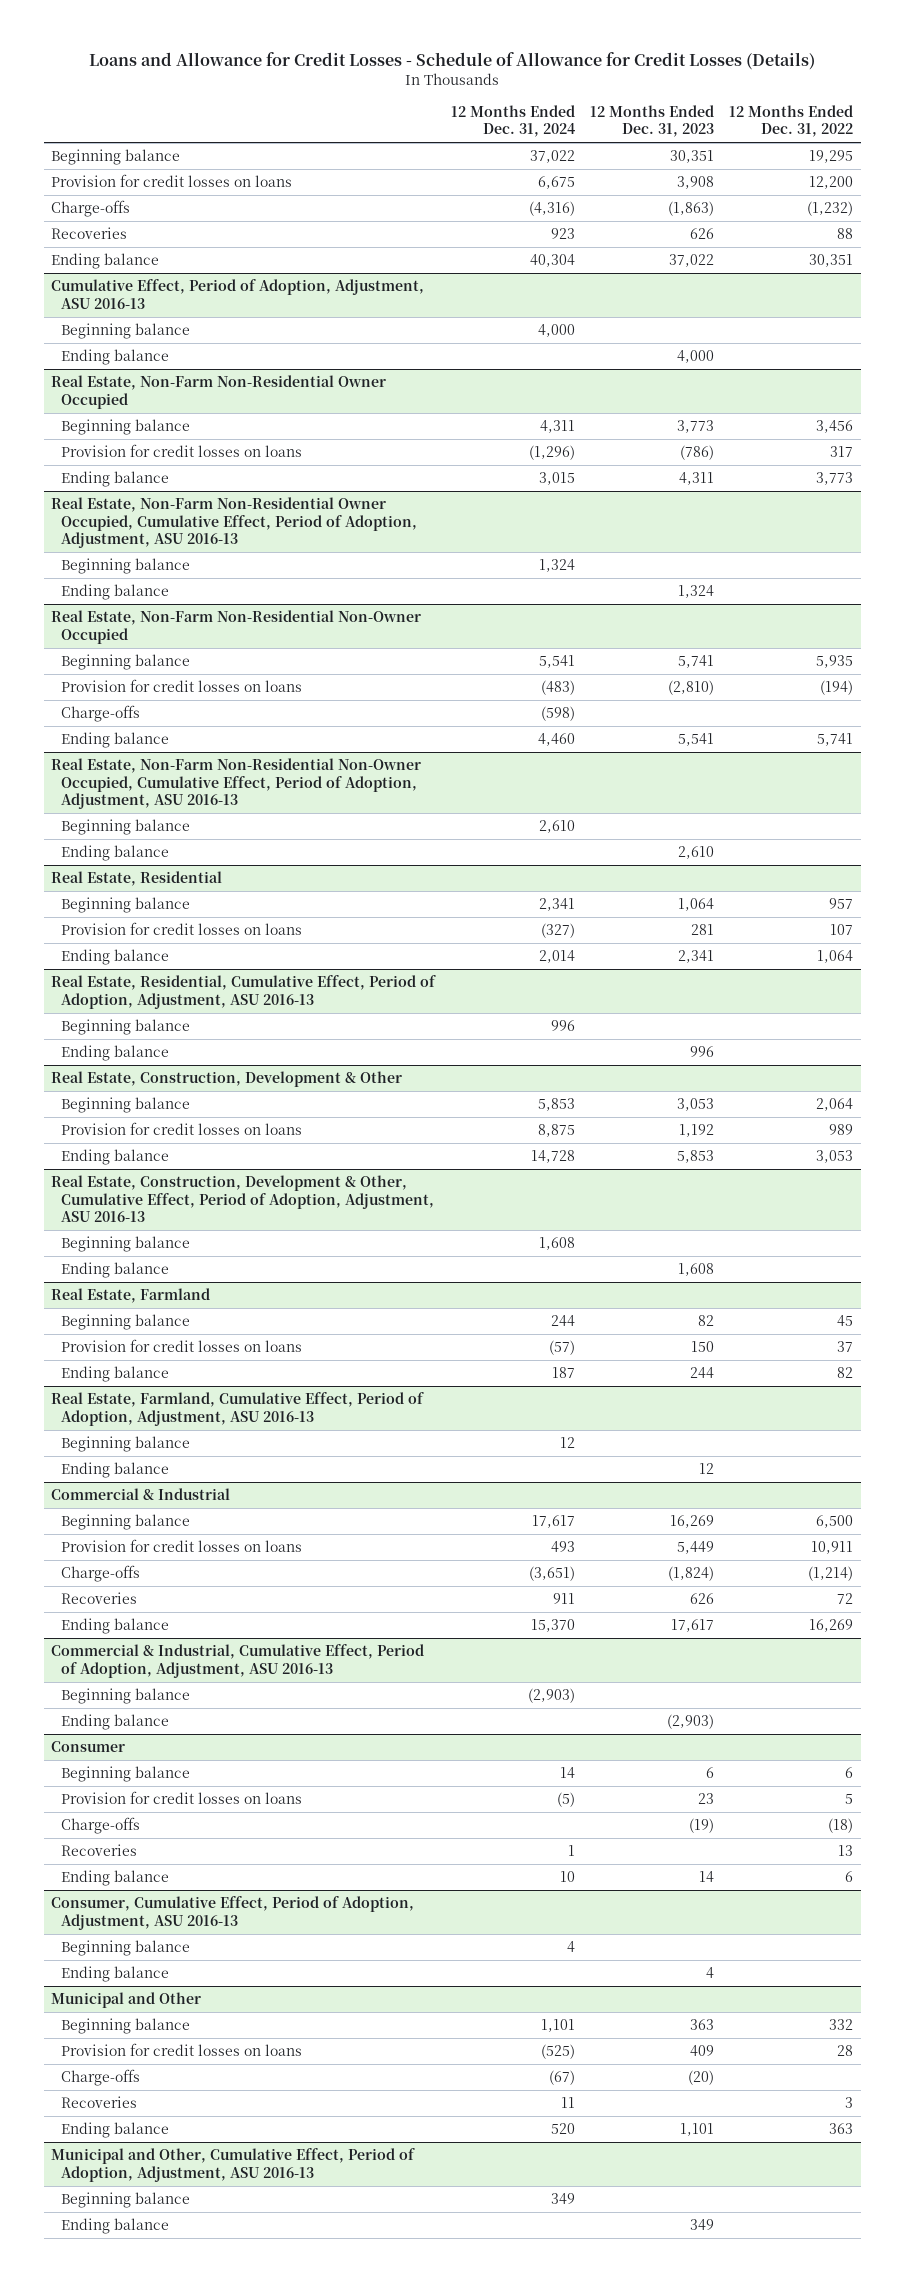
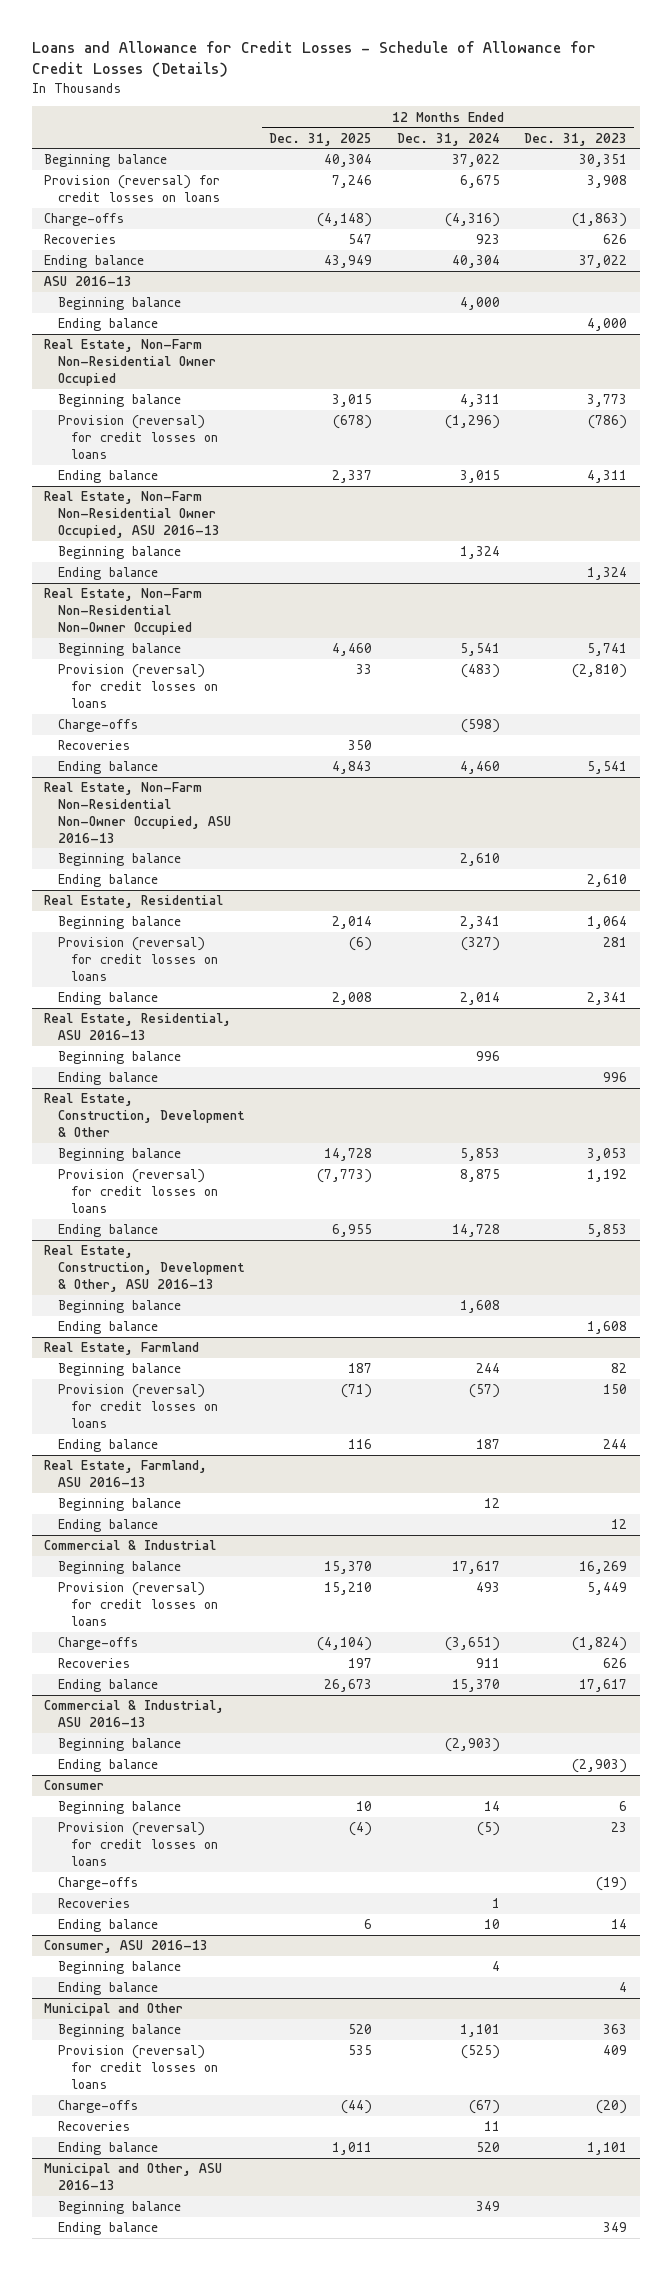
- | 12 Months Ended Dec. 31, 2024 | 12 Months Ended Dec. 31, 2023 | 12 Months Ended Dec. 31, 2022
+ | 12 Months Ended Dec. 31, 2025 | 12 Months Ended Dec. 31, 2024 | 12 Months Ended Dec. 31, 2023
- Provision for credit losses on loans | 6,675 | 3,908 | 12,200
+ Provision (reversal) for credit losses on loans | 7,246 | 6,675 | 3,908
- Cumulative Effect, Period of Adoption, Adjustment, ASU 2016-13
+ ASU 2016-13
@ Real Estate, Non-Farm Non-Residential Owner Occupied
- Provision for credit losses on loans | (1,296) | (786) | 317
+ Provision (reversal) for credit losses on loans | (678) | (1,296) | (786)
- Real Estate, Non-Farm Non-Residential Owner Occupied, Cumulative Effect, Period of Adoption, Adjustment, ASU 2016-13
+ Real Estate, Non-Farm Non-Residential Owner Occupied, ASU 2016-13
@ Real Estate, Non-Farm Non-Residential Non-Owner Occupied
- Provision for credit losses on loans | (483) | (2,810) | (194)
+ Provision (reversal) for credit losses on loans | 33 | (483) | (2,810)
+ Recoveries | 350 | |
- Real Estate, Non-Farm Non-Residential Non-Owner Occupied, Cumulative Effect, Period of Adoption, Adjustment, ASU 2016-13
+ Real Estate, Non-Farm Non-Residential Non-Owner Occupied, ASU 2016-13
@ Real Estate, Residential
- Provision for credit losses on loans | (327) | 281 | 107
+ Provision (reversal) for credit losses on loans | (6) | (327) | 281
- Real Estate, Residential, Cumulative Effect, Period of Adoption, Adjustment, ASU 2016-13
+ Real Estate, Residential, ASU 2016-13
@ Real Estate, Construction, Development & Other
- Provision for credit losses on loans | 8,875 | 1,192 | 989
+ Provision (reversal) for credit losses on loans | (7,773) | 8,875 | 1,192
- Real Estate, Construction, Development & Other, Cumulative Effect, Period of Adoption, Adjustment, ASU 2016-13
+ Real Estate, Construction, Development & Other, ASU 2016-13
@ Real Estate, Farmland
- Provision for credit losses on loans | (57) | 150 | 37
+ Provision (reversal) for credit losses on loans | (71) | (57) | 150
- Real Estate, Farmland, Cumulative Effect, Period of Adoption, Adjustment, ASU 2016-13
+ Real Estate, Farmland, ASU 2016-13
@ Commercial & Industrial
- Provision for credit losses on loans | 493 | 5,449 | 10,911
+ Provision (reversal) for credit losses on loans | 15,210 | 493 | 5,449
- Commercial & Industrial, Cumulative Effect, Period of Adoption, Adjustment, ASU 2016-13
+ Commercial & Industrial, ASU 2016-13
@ Consumer
- Provision for credit losses on loans | (5) | 23 | 5
+ Provision (reversal) for credit losses on loans | (4) | (5) | 23
- Consumer, Cumulative Effect, Period of Adoption, Adjustment, ASU 2016-13
+ Consumer, ASU 2016-13
@ Municipal and Other
- Provision for credit losses on loans | (525) | 409 | 28
+ Provision (reversal) for credit losses on loans | 535 | (525) | 409
- Municipal and Other, Cumulative Effect, Period of Adoption, Adjustment, ASU 2016-13
+ Municipal and Other, ASU 2016-13

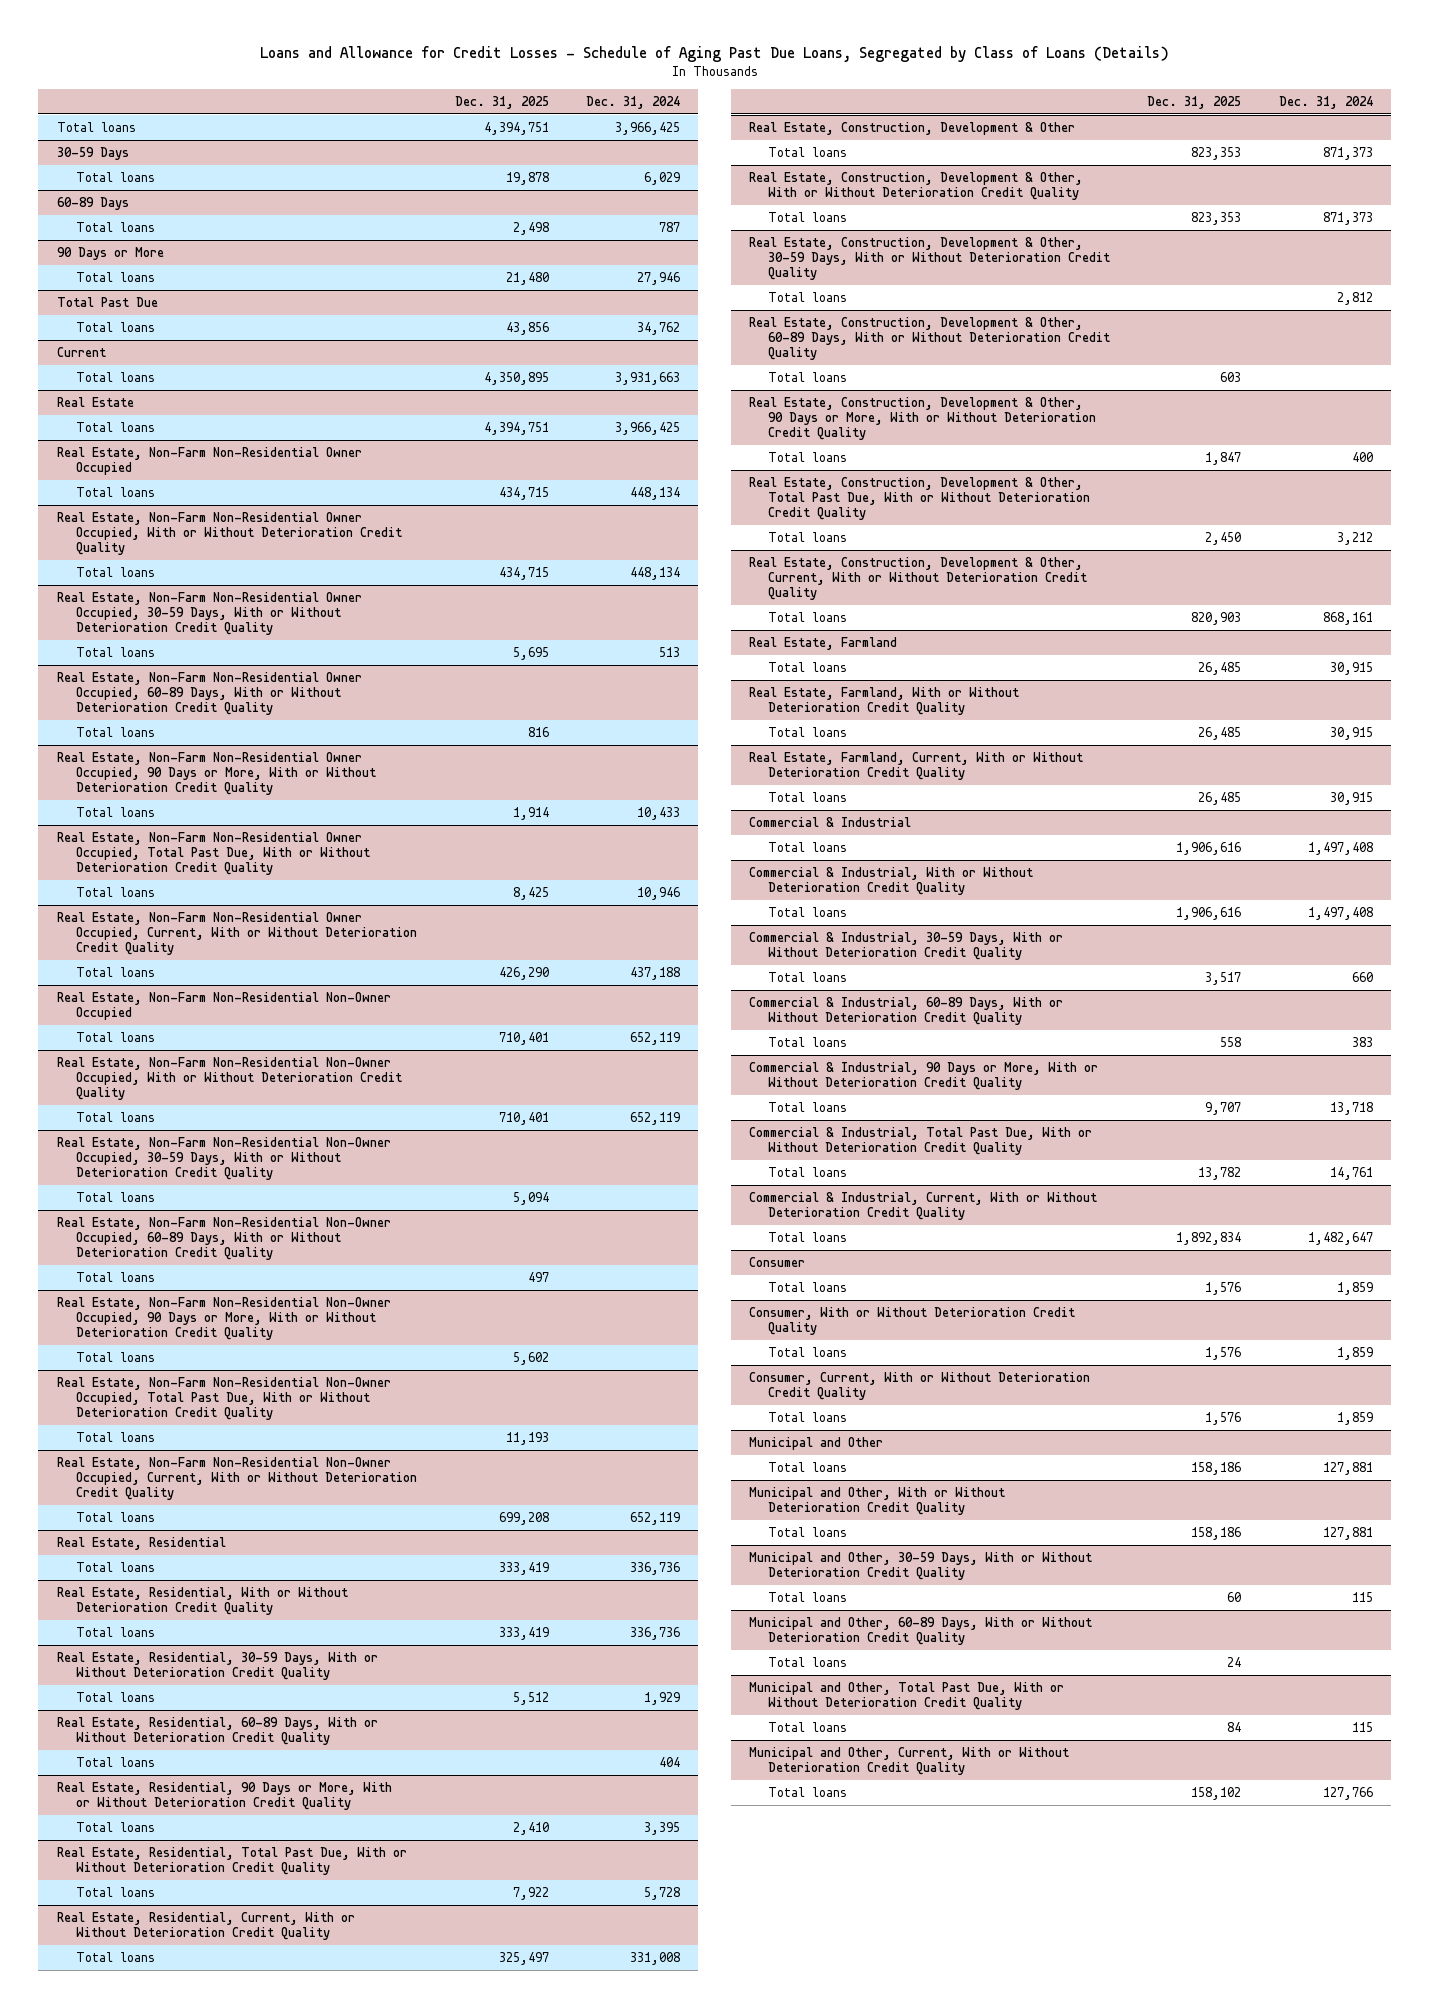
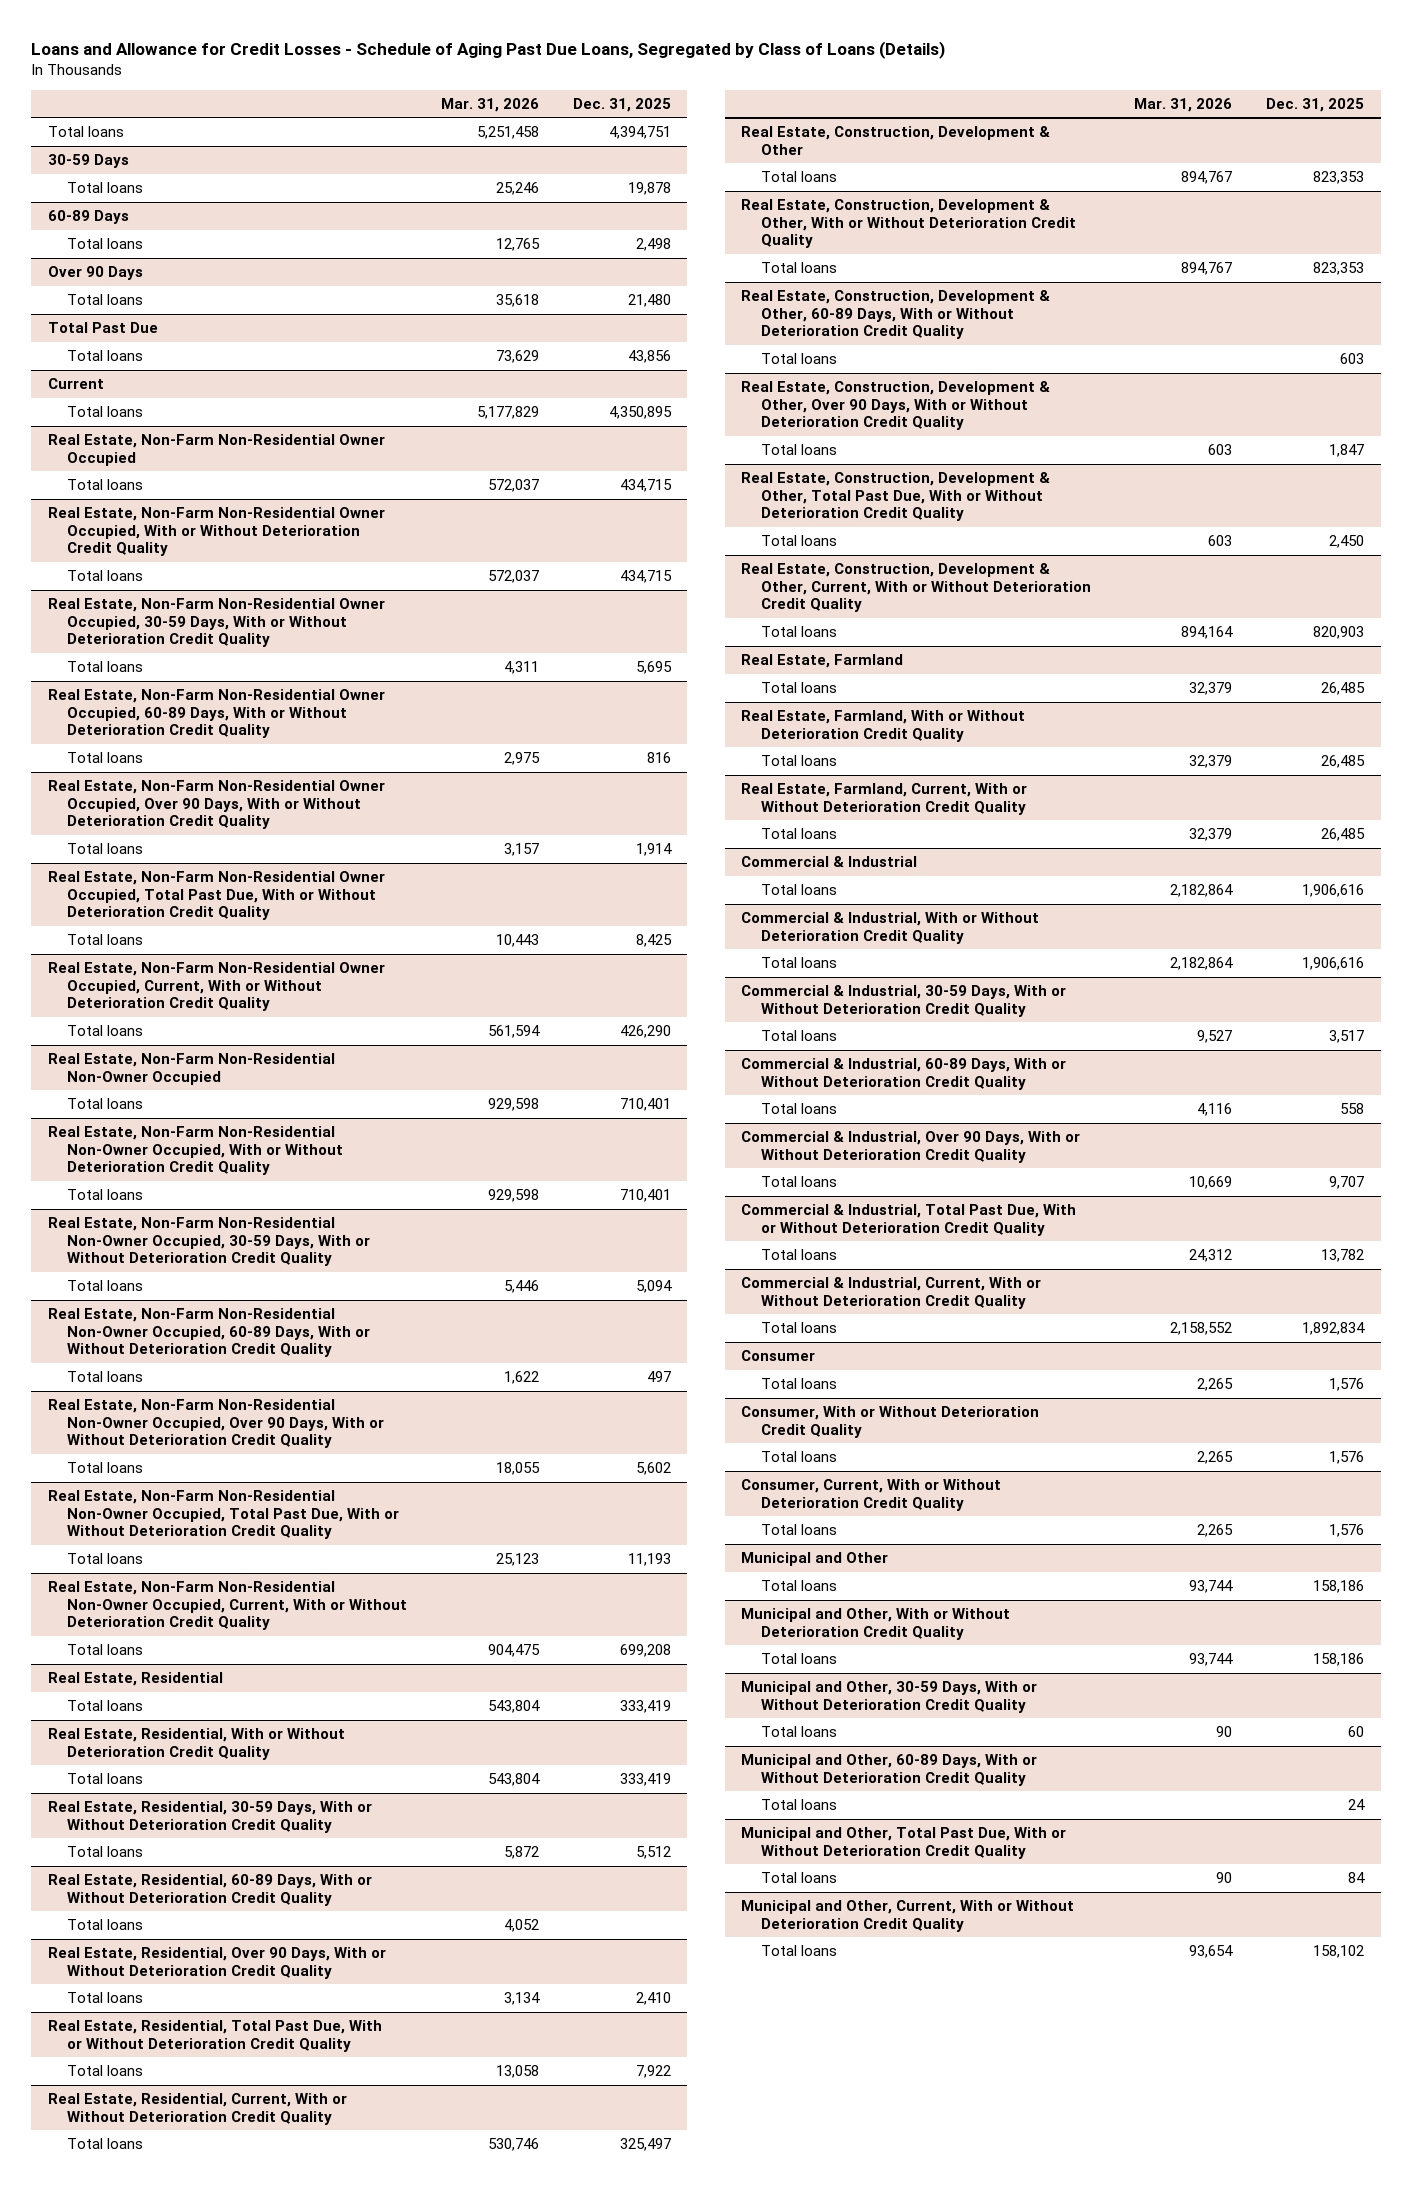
- | Dec. 31, 2025 | Dec. 31, 2024
+ | Mar. 31, 2026 | Dec. 31, 2025
- 90 Days or More
+ Over 90 Days
- Real Estate
- Total loans | 4,394,751 | 3,966,425
- Real Estate, Non-Farm Non-Residential Owner Occupied, 90 Days or More, With or Without Deterioration Credit Quality
+ Real Estate, Non-Farm Non-Residential Owner Occupied, Over 90 Days, With or Without Deterioration Credit Quality
- Real Estate, Non-Farm Non-Residential Non-Owner Occupied, 90 Days or More, With or Without Deterioration Credit Quality
+ Real Estate, Non-Farm Non-Residential Non-Owner Occupied, Over 90 Days, With or Without Deterioration Credit Quality
- Real Estate, Residential, 90 Days or More, With or Without Deterioration Credit Quality
+ Real Estate, Residential, Over 90 Days, With or Without Deterioration Credit Quality
- Real Estate, Construction, Development & Other, 30-59 Days, With or Without Deterioration Credit Quality
- Total loans | | 2,812
- Real Estate, Construction, Development & Other, 90 Days or More, With or Without Deterioration Credit Quality
+ Real Estate, Construction, Development & Other, Over 90 Days, With or Without Deterioration Credit Quality
- Commercial & Industrial, 90 Days or More, With or Without Deterioration Credit Quality
+ Commercial & Industrial, Over 90 Days, With or Without Deterioration Credit Quality

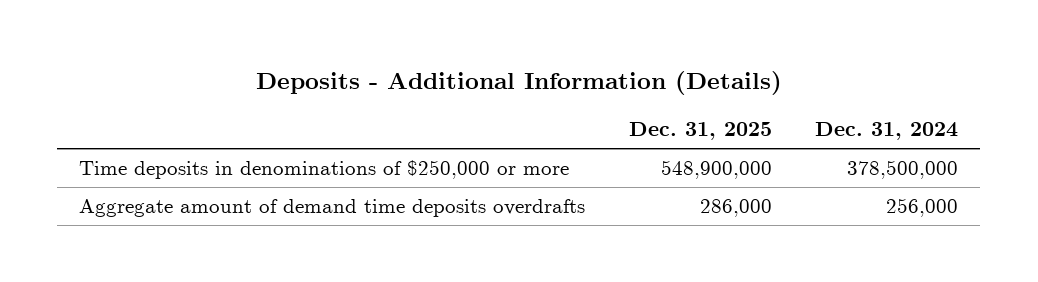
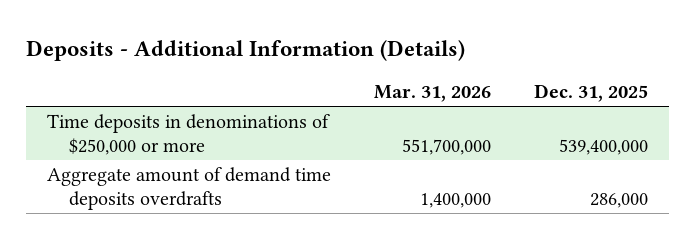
- | Dec. 31, 2025 | Dec. 31, 2024
+ | Mar. 31, 2026 | Dec. 31, 2025
- Time deposits in denominations of $250,000 or more | 548,900,000 | 378,500,000
+ Time deposits in denominations of $250,000 or more | 551,700,000 | 539,400,000

